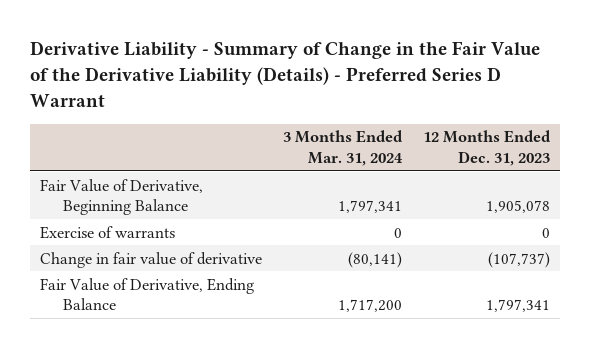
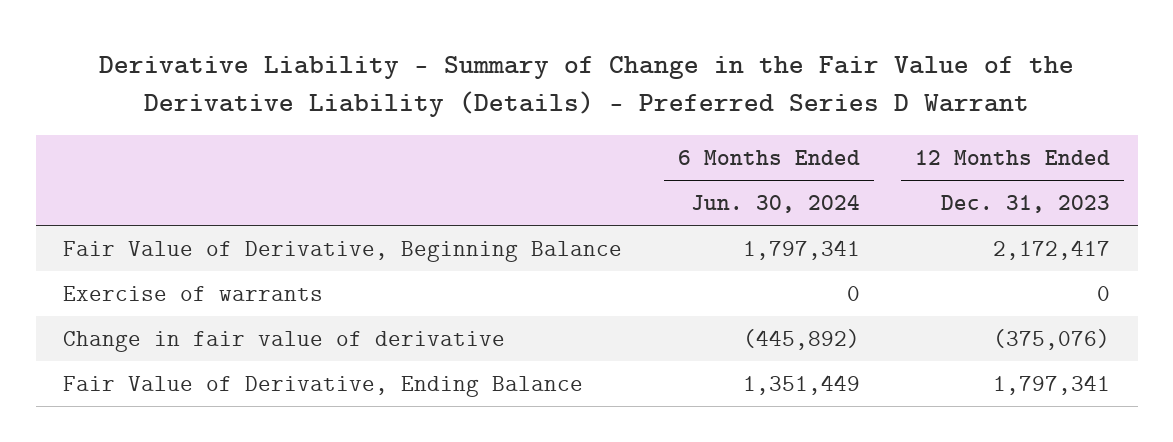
- | 3 Months Ended Mar. 31, 2024 | 12 Months Ended Dec. 31, 2023
+ | 6 Months Ended Jun. 30, 2024 | 12 Months Ended Dec. 31, 2023
- Fair Value of Derivative, Beginning Balance | 1,797,341 | 1,905,078
+ Fair Value of Derivative, Beginning Balance | 1,797,341 | 2,172,417
- Change in fair value of derivative | (80,141) | (107,737)
+ Change in fair value of derivative | (445,892) | (375,076)

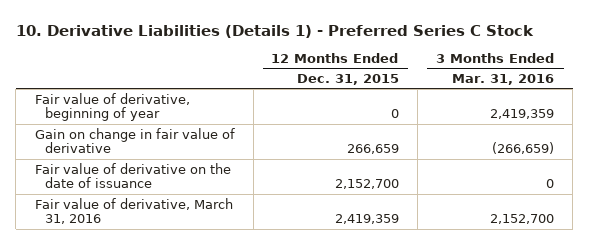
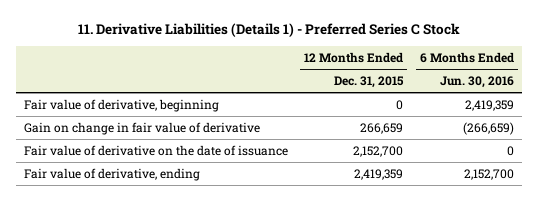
- 10. Derivative Liabilities (Details 1) - Preferred Series C Stock
+ 11. Derivative Liabilities (Details 1) - Preferred Series C Stock
- | 12 Months Ended Dec. 31, 2015 | 3 Months Ended Mar. 31, 2016
+ | 12 Months Ended Dec. 31, 2015 | 6 Months Ended Jun. 30, 2016
- Fair value of derivative, beginning of year | 0 | 2,419,359
+ Fair value of derivative, beginning | 0 | 2,419,359
- Fair value of derivative, March 31, 2016 | 2,419,359 | 2,152,700
+ Fair value of derivative, ending | 2,419,359 | 2,152,700

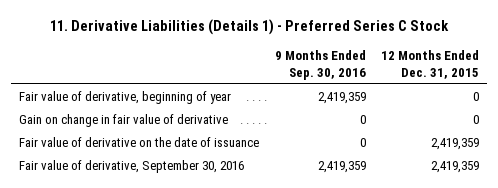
- | 12 Months Ended Dec. 31, 2015 | 6 Months Ended Jun. 30, 2016
+ | 9 Months Ended Sep. 30, 2016 | 12 Months Ended Dec. 31, 2015
- Fair value of derivative, beginning | 0 | 2,419,359
- Gain on change in fair value of derivative | 266,659 | (266,659)
- Fair value of derivative on the date of issuance | 2,152,700 | 0
- Fair value of derivative, ending | 2,419,359 | 2,152,700
+ Fair value of derivative, beginning of year | 2,419,359 | 0
+ Gain on change in fair value of derivative | 0 | 0
+ Fair value of derivative on the date of issuance | 0 | 2,419,359
+ Fair value of derivative, September 30, 2016 | 2,419,359 | 2,419,359

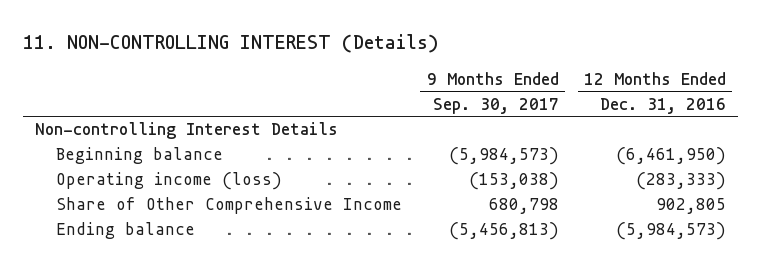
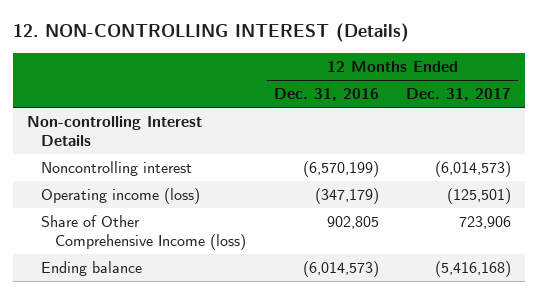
- 11. NON-CONTROLLING INTEREST (Details)
+ 12. NON-CONTROLLING INTEREST (Details)
- | 9 Months Ended Sep. 30, 2017 | 12 Months Ended Dec. 31, 2016
+ | 12 Months Ended Dec. 31, 2016 | 12 Months Ended Dec. 31, 2017
- Beginning balance | (5,984,573) | (6,461,950)
- Operating income (loss) | (153,038) | (283,333)
- Share of Other Comprehensive Income | 680,798 | 902,805
- Ending balance | (5,456,813) | (5,984,573)
+ Noncontrolling interest | (6,570,199) | (6,014,573)
+ Operating income (loss) | (347,179) | (125,501)
+ Share of Other Comprehensive Income (loss) | 902,805 | 723,906
+ Ending balance | (6,014,573) | (5,416,168)

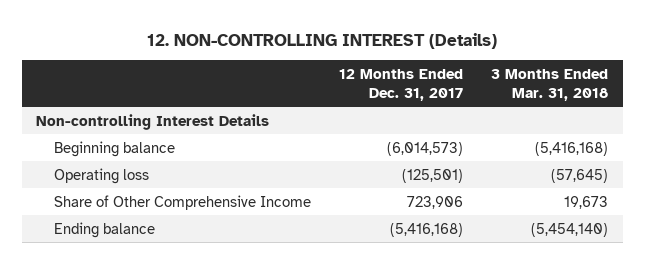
- | 12 Months Ended Dec. 31, 2016 | 12 Months Ended Dec. 31, 2017
+ | 12 Months Ended Dec. 31, 2017 | 3 Months Ended Mar. 31, 2018
- Noncontrolling interest | (6,570,199) | (6,014,573)
- Operating income (loss) | (347,179) | (125,501)
- Share of Other Comprehensive Income (loss) | 902,805 | 723,906
+ Beginning balance | (6,014,573) | (5,416,168)
+ Operating loss | (125,501) | (57,645)
+ Share of Other Comprehensive Income | 723,906 | 19,673

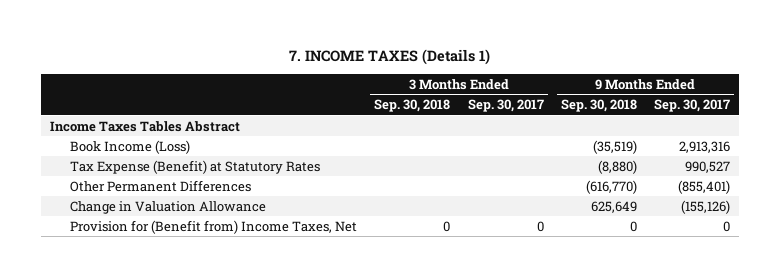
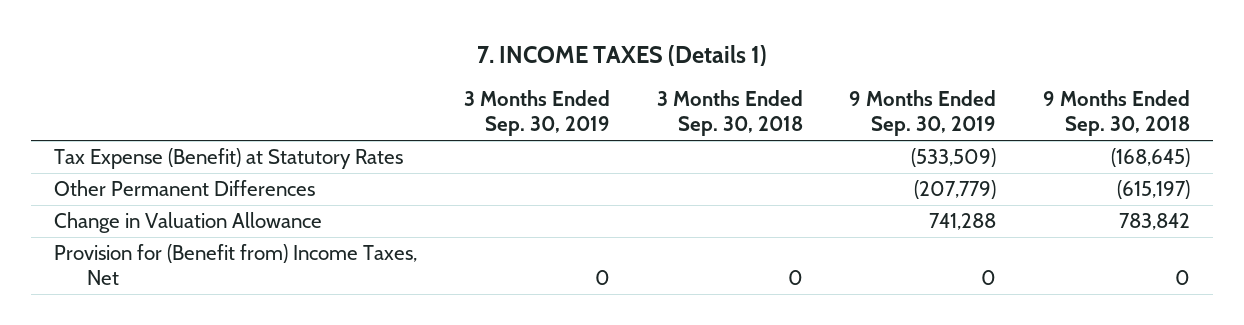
- | 3 Months Ended Sep. 30, 2018 | 3 Months Ended Sep. 30, 2017 | 9 Months Ended Sep. 30, 2018 | 9 Months Ended Sep. 30, 2017
+ | 3 Months Ended Sep. 30, 2019 | 3 Months Ended Sep. 30, 2018 | 9 Months Ended Sep. 30, 2019 | 9 Months Ended Sep. 30, 2018
- Income Taxes Tables Abstract
- Book Income (Loss) | | | (35,519) | 2,913,316
- Tax Expense (Benefit) at Statutory Rates | | | (8,880) | 990,527
- Other Permanent Differences | | | (616,770) | (855,401)
- Change in Valuation Allowance | | | 625,649 | (155,126)
+ Tax Expense (Benefit) at Statutory Rates | | | (533,509) | (168,645)
+ Other Permanent Differences | | | (207,779) | (615,197)
+ Change in Valuation Allowance | | | 741,288 | 783,842

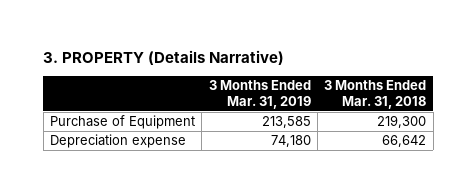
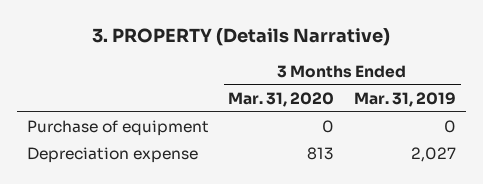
- | 3 Months Ended Mar. 31, 2019 | 3 Months Ended Mar. 31, 2018
+ | 3 Months Ended Mar. 31, 2020 | 3 Months Ended Mar. 31, 2019
- Purchase of Equipment | 213,585 | 219,300
- Depreciation expense | 74,180 | 66,642
+ Purchase of equipment | 0 | 0
+ Depreciation expense | 813 | 2,027

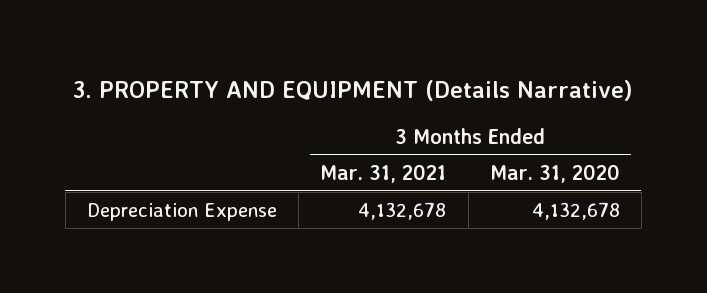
- 3. PROPERTY (Details Narrative)
+ 3. PROPERTY AND EQUIPMENT (Details Narrative)
- | 3 Months Ended Mar. 31, 2020 | 3 Months Ended Mar. 31, 2019
+ | 3 Months Ended Mar. 31, 2021 | 3 Months Ended Mar. 31, 2020
- Purchase of equipment | 0 | 0
- Depreciation expense | 813 | 2,027
+ Depreciation Expense | 4,132,678 | 4,132,678

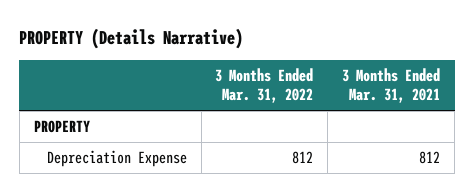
- 3. PROPERTY AND EQUIPMENT (Details Narrative)
+ PROPERTY (Details Narrative)
- | 3 Months Ended Mar. 31, 2021 | 3 Months Ended Mar. 31, 2020
+ | 3 Months Ended Mar. 31, 2022 | 3 Months Ended Mar. 31, 2021
- Depreciation Expense | 4,132,678 | 4,132,678
+ PROPERTY
+ Depreciation Expense | 812 | 812

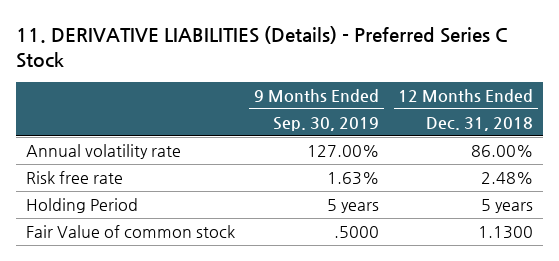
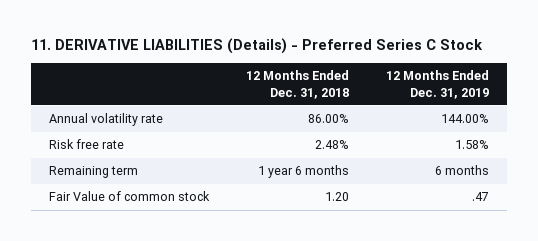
- | 9 Months Ended Sep. 30, 2019 | 12 Months Ended Dec. 31, 2018
+ | 12 Months Ended Dec. 31, 2018 | 12 Months Ended Dec. 31, 2019
- Holding Period | 5 years | 5 years
- Fair Value of common stock | .5000 | 1.1300
+ Remaining term | 1 year 6 months | 6 months
+ Fair Value of common stock | 1.20 | .47

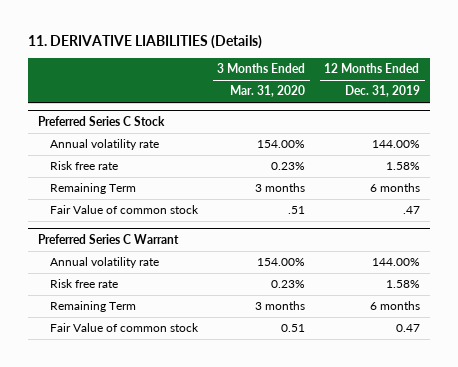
- 11. DERIVATIVE LIABILITIES (Details) - Preferred Series C Stock
+ 11. DERIVATIVE LIABILITIES (Details)
- | 12 Months Ended Dec. 31, 2018 | 12 Months Ended Dec. 31, 2019
+ | 3 Months Ended Mar. 31, 2020 | 12 Months Ended Dec. 31, 2019
+ Preferred Series C Stock
- Remaining term | 1 year 6 months | 6 months
+ Remaining Term | 3 months | 6 months
+ Preferred Series C Warrant
+ Annual volatility rate | 154.00% | 144.00%
+ Risk free rate | 0.23% | 1.58%
+ Remaining Term | 3 months | 6 months
+ Fair Value of common stock | 0.51 | 0.47

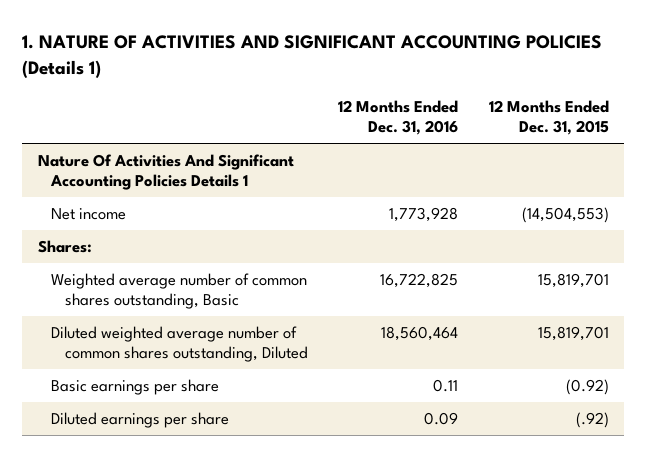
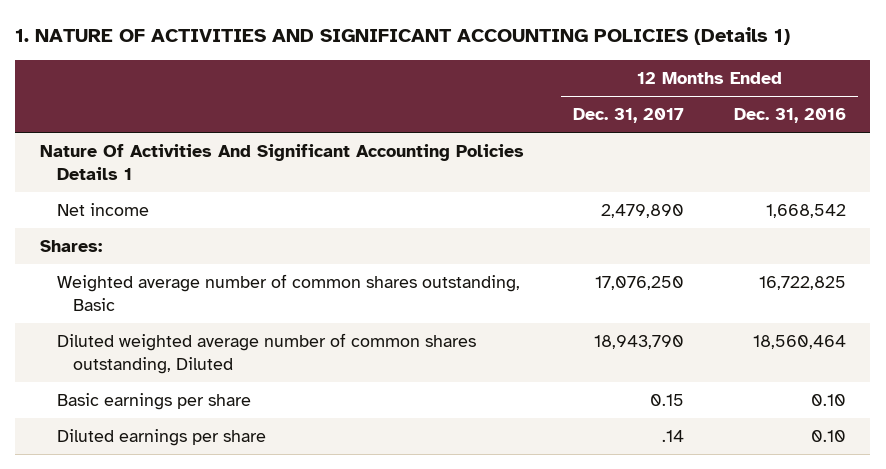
- | 12 Months Ended Dec. 31, 2016 | 12 Months Ended Dec. 31, 2015
+ | 12 Months Ended Dec. 31, 2017 | 12 Months Ended Dec. 31, 2016
- Net income | 1,773,928 | (14,504,553)
+ Net income | 2,479,890 | 1,668,542
- Basic earnings per share | 0.11 | (0.92)
- Diluted earnings per share | 0.09 | (.92)
+ Basic earnings per share | 0.15 | 0.10
+ Diluted earnings per share | .14 | 0.10

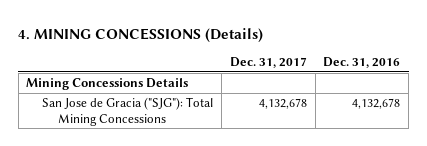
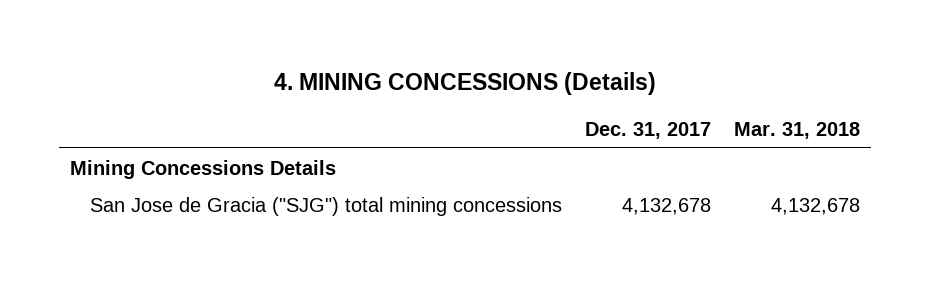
- | Dec. 31, 2017 | Dec. 31, 2016
+ | Dec. 31, 2017 | Mar. 31, 2018
- San Jose de Gracia ("SJG"): Total Mining Concessions | 4,132,678 | 4,132,678
+ San Jose de Gracia ("SJG") total mining concessions | 4,132,678 | 4,132,678

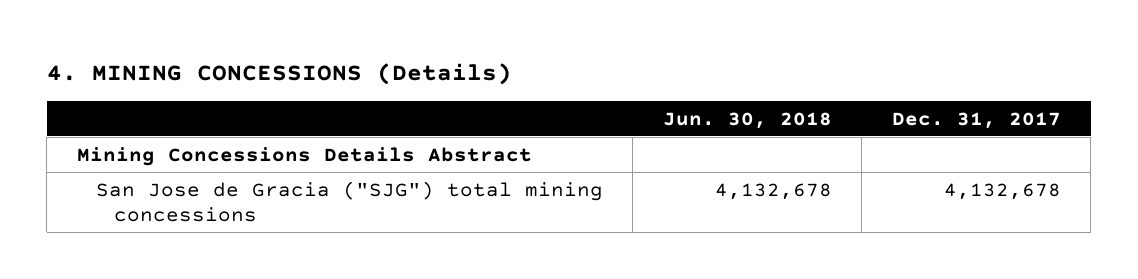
- | Dec. 31, 2017 | Mar. 31, 2018
+ | Jun. 30, 2018 | Dec. 31, 2017
- Mining Concessions Details
+ Mining Concessions Details Abstract

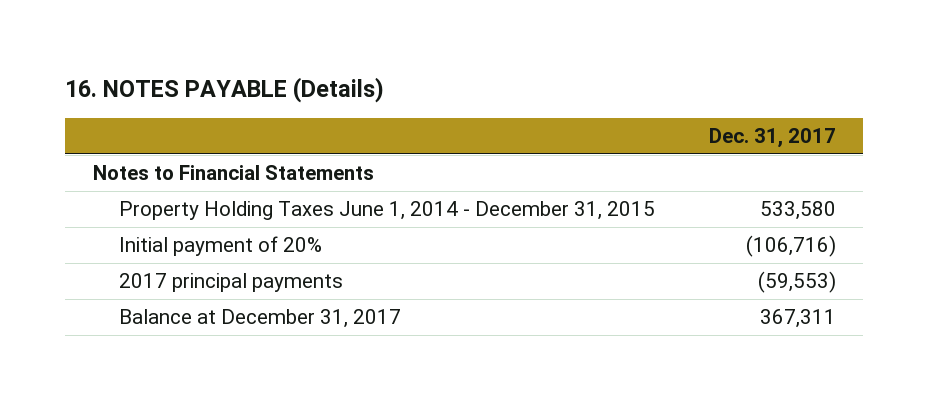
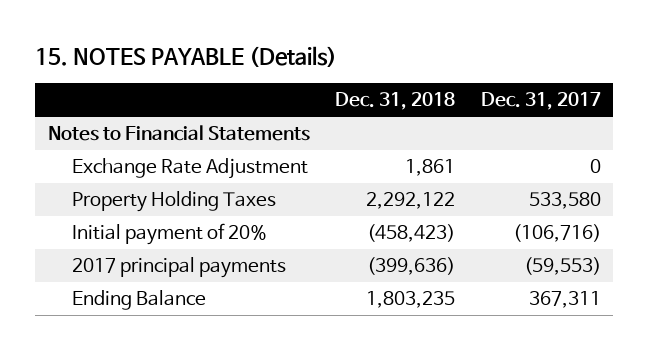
- 16. NOTES PAYABLE (Details)
+ 15. NOTES PAYABLE (Details)
- | Dec. 31, 2017
+ | Dec. 31, 2018 | Dec. 31, 2017
- Property Holding Taxes June 1, 2014 - December 31, 2015 | 533,580
+ Exchange Rate Adjustment | 1,861 | 0
+ Property Holding Taxes | 2,292,122 | 533,580
- Balance at December 31, 2017 | 367,311
+ Ending Balance | 1,803,235 | 367,311

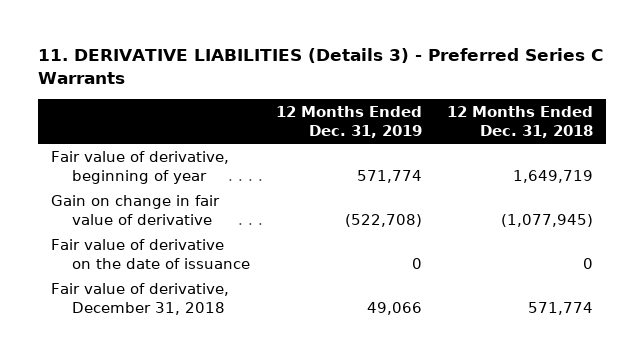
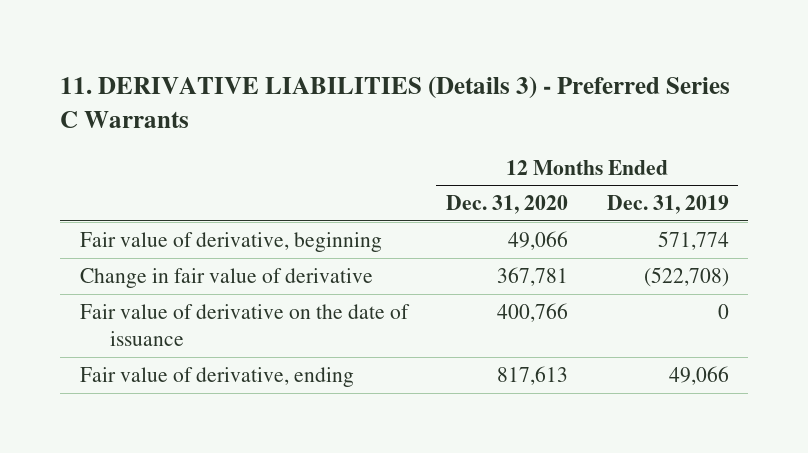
- | 12 Months Ended Dec. 31, 2019 | 12 Months Ended Dec. 31, 2018
+ | 12 Months Ended Dec. 31, 2020 | 12 Months Ended Dec. 31, 2019
- Fair value of derivative, beginning of year | 571,774 | 1,649,719
- Gain on change in fair value of derivative | (522,708) | (1,077,945)
+ Fair value of derivative, beginning | 49,066 | 571,774
+ Change in fair value of derivative | 367,781 | (522,708)
- Fair value of derivative, December 31, 2018 | 49,066 | 571,774
+ Fair value of derivative, ending | 817,613 | 49,066

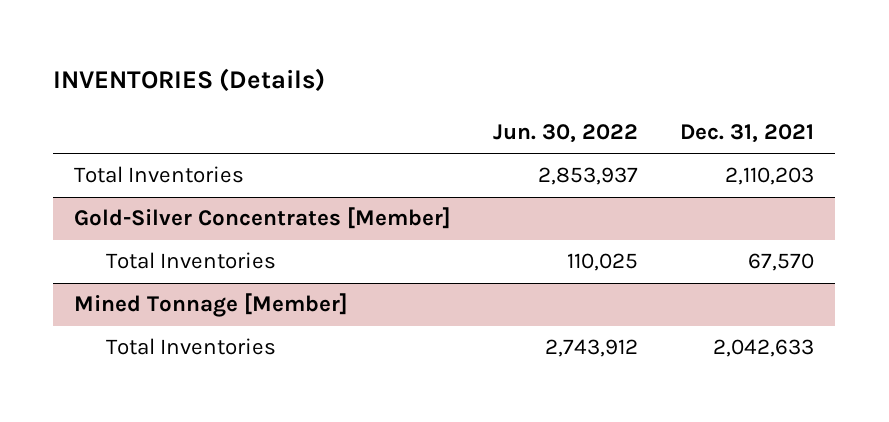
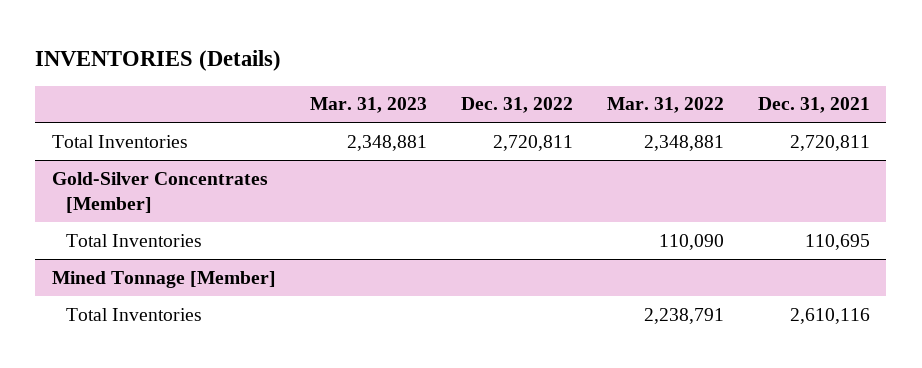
- | Jun. 30, 2022 | Dec. 31, 2021
+ | Mar. 31, 2023 | Dec. 31, 2022 | Mar. 31, 2022 | Dec. 31, 2021
- Total Inventories | 2,853,937 | 2,110,203
+ Total Inventories | 2,348,881 | 2,720,811 | 2,348,881 | 2,720,811
@ Gold-Silver Concentrates [Member]
- Total Inventories | 110,025 | 67,570
+ Total Inventories | | | 110,090 | 110,695
@ Mined Tonnage [Member]
- Total Inventories | 2,743,912 | 2,042,633
+ Total Inventories | | | 2,238,791 | 2,610,116

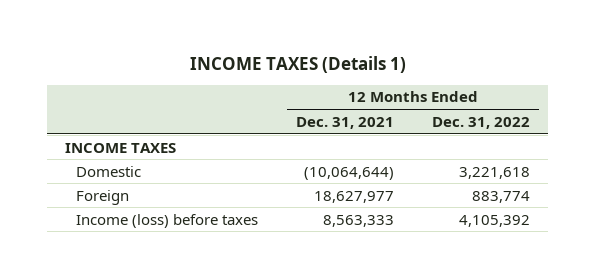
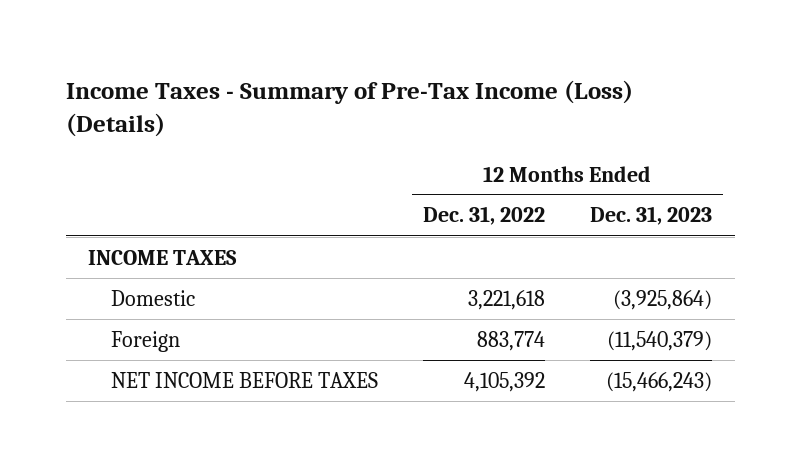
- INCOME TAXES (Details 1)
+ Income Taxes - Summary of Pre-Tax Income (Loss) (Details)
- | 12 Months Ended Dec. 31, 2021 | 12 Months Ended Dec. 31, 2022
+ | 12 Months Ended Dec. 31, 2022 | 12 Months Ended Dec. 31, 2023
- Income (loss) before taxes | 8,563,333 | 4,105,392
+ NET INCOME BEFORE TAXES | 4,105,392 | (15,466,243)

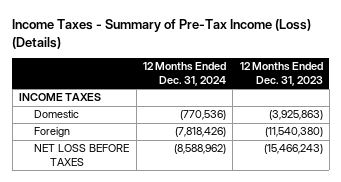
- | 12 Months Ended Dec. 31, 2022 | 12 Months Ended Dec. 31, 2023
+ | 12 Months Ended Dec. 31, 2024 | 12 Months Ended Dec. 31, 2023
- Domestic | 3,221,618 | (3,925,864)
- Foreign | 883,774 | (11,540,379)
- NET INCOME BEFORE TAXES | 4,105,392 | (15,466,243)
+ Domestic | (770,536) | (3,925,863)
+ Foreign | (7,818,426) | (11,540,380)
+ NET LOSS BEFORE TAXES | (8,588,962) | (15,466,243)

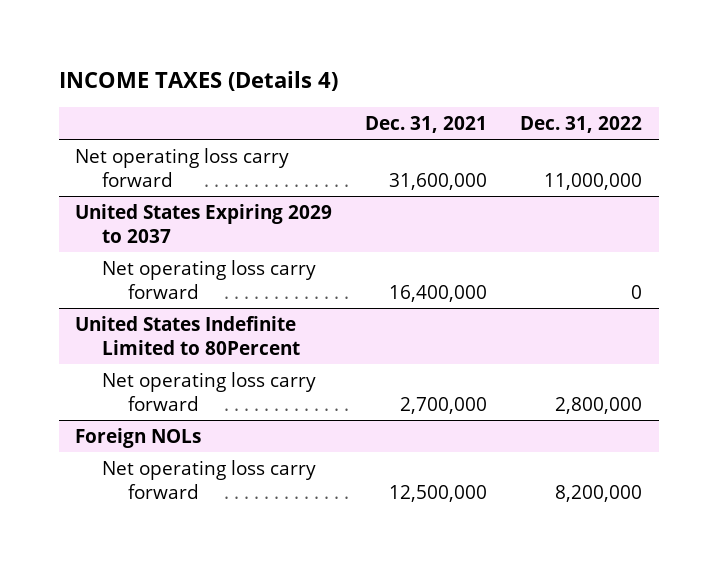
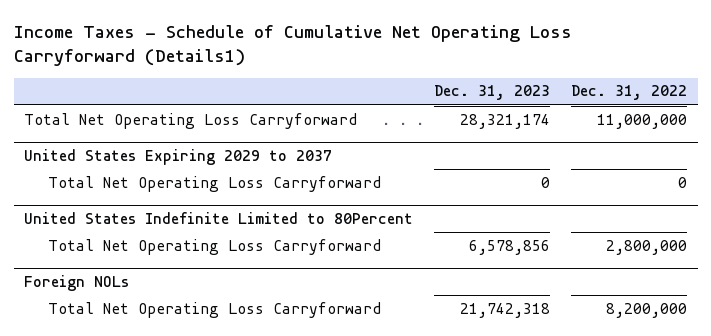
- INCOME TAXES (Details 4)
+ Income Taxes - Schedule of Cumulative Net Operating Loss Carryforward (Details1)
- | Dec. 31, 2021 | Dec. 31, 2022
+ | Dec. 31, 2023 | Dec. 31, 2022
- Net operating loss carry forward | 31,600,000 | 11,000,000
+ Total Net Operating Loss Carryforward | 28,321,174 | 11,000,000
@ United States Expiring 2029 to 2037
- Net operating loss carry forward | 16,400,000 | 0
+ Total Net Operating Loss Carryforward | 0 | 0
@ United States Indefinite Limited to 80Percent
- Net operating loss carry forward | 2,700,000 | 2,800,000
+ Total Net Operating Loss Carryforward | 6,578,856 | 2,800,000
@ Foreign NOLs
- Net operating loss carry forward | 12,500,000 | 8,200,000
+ Total Net Operating Loss Carryforward | 21,742,318 | 8,200,000

